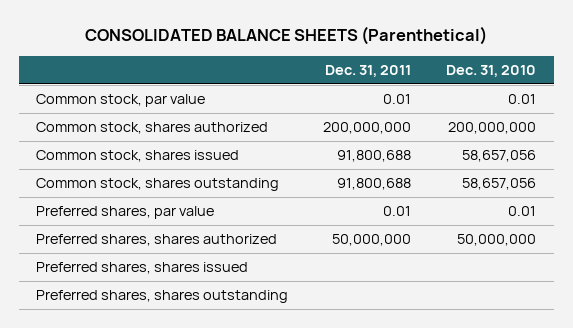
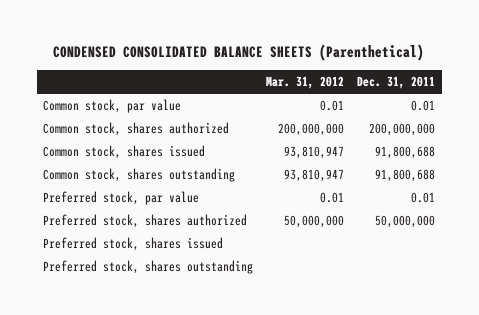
- CONSOLIDATED BALANCE SHEETS (Parenthetical)
+ CONDENSED CONSOLIDATED BALANCE SHEETS (Parenthetical)
- | Dec. 31, 2011 | Dec. 31, 2010
+ | Mar. 31, 2012 | Dec. 31, 2011
- Preferred shares, par value | 0.01 | 0.01
- Preferred shares, shares authorized | 50,000,000 | 50,000,000
- Preferred shares, shares issued
- Preferred shares, shares outstanding
+ Preferred stock, par value | 0.01 | 0.01
+ Preferred stock, shares authorized | 50,000,000 | 50,000,000
+ Preferred stock, shares issued
+ Preferred stock, shares outstanding

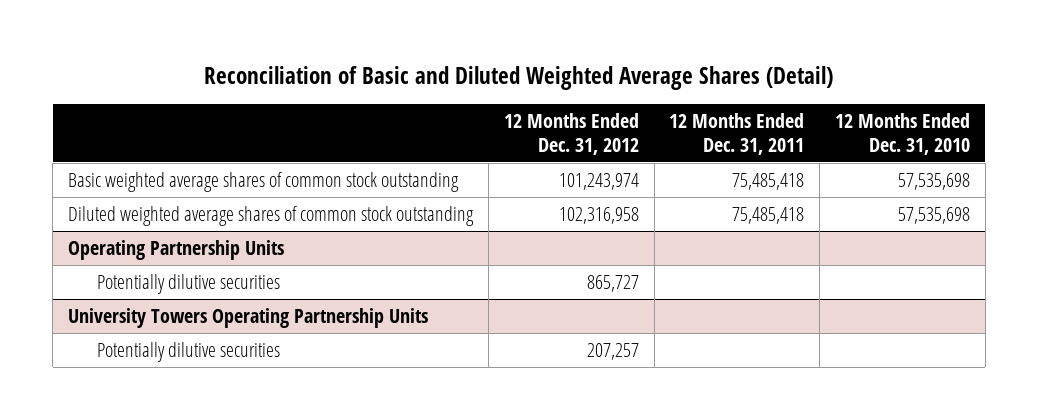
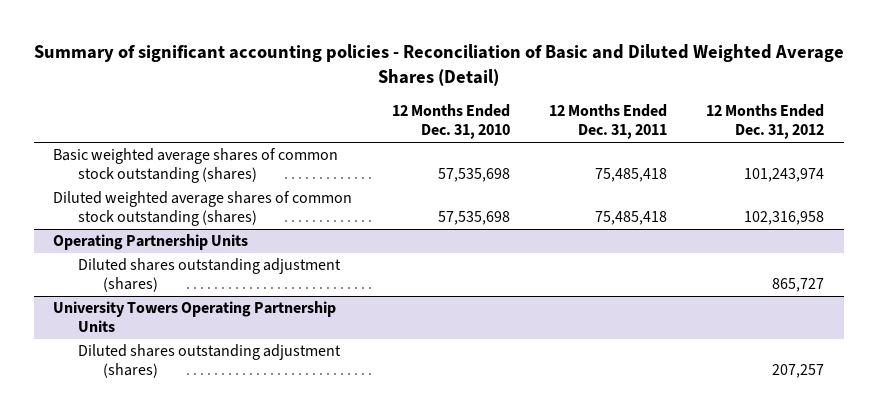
- Reconciliation of Basic and Diluted Weighted Average Shares (Detail)
+ Summary of significant accounting policies - Reconciliation of Basic and Diluted Weighted Average Shares (Detail)
- | 12 Months Ended Dec. 31, 2012 | 12 Months Ended Dec. 31, 2011 | 12 Months Ended Dec. 31, 2010
+ | 12 Months Ended Dec. 31, 2010 | 12 Months Ended Dec. 31, 2011 | 12 Months Ended Dec. 31, 2012
- Basic weighted average shares of common stock outstanding | 101,243,974 | 75,485,418 | 57,535,698
- Diluted weighted average shares of common stock outstanding | 102,316,958 | 75,485,418 | 57,535,698
+ Basic weighted average shares of common stock outstanding (shares) | 57,535,698 | 75,485,418 | 101,243,974
+ Diluted weighted average shares of common stock outstanding (shares) | 57,535,698 | 75,485,418 | 102,316,958
@ Operating Partnership Units
- Potentially dilutive securities | 865,727 | |
+ Diluted shares outstanding adjustment (shares) | | | 865,727
@ University Towers Operating Partnership Units
- Potentially dilutive securities | 207,257 | |
+ Diluted shares outstanding adjustment (shares) | | | 207,257

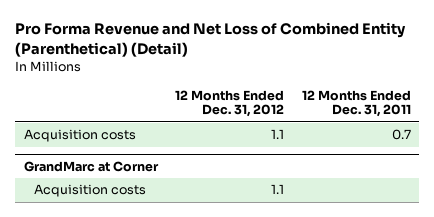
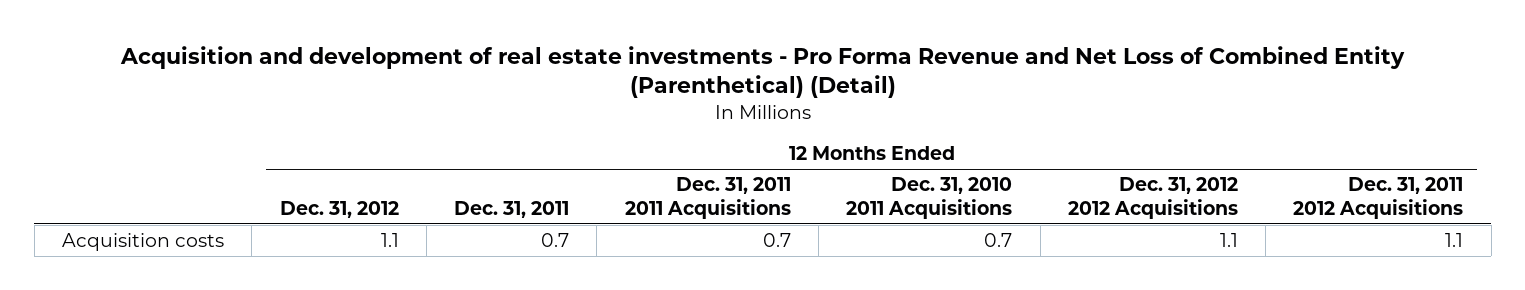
- Pro Forma Revenue and Net Loss of Combined Entity (Parenthetical) (Detail)
+ Acquisition and development of real estate investments - Pro Forma Revenue and Net Loss of Combined Entity (Parenthetical) (Detail)
- | 12 Months Ended Dec. 31, 2012 | 12 Months Ended Dec. 31, 2011
+ | 12 Months Ended Dec. 31, 2012 | 12 Months Ended Dec. 31, 2011 | 12 Months Ended Dec. 31, 2011 2011 Acquisitions | 12 Months Ended Dec. 31, 2010 2011 Acquisitions | 12 Months Ended Dec. 31, 2012 2012 Acquisitions | 12 Months Ended Dec. 31, 2011 2012 Acquisitions
- GrandMarc at Corner
- Acquisition costs | 1.1 |

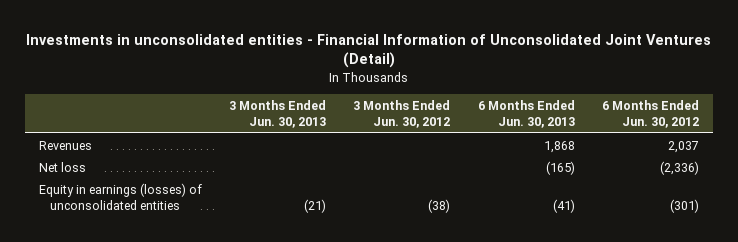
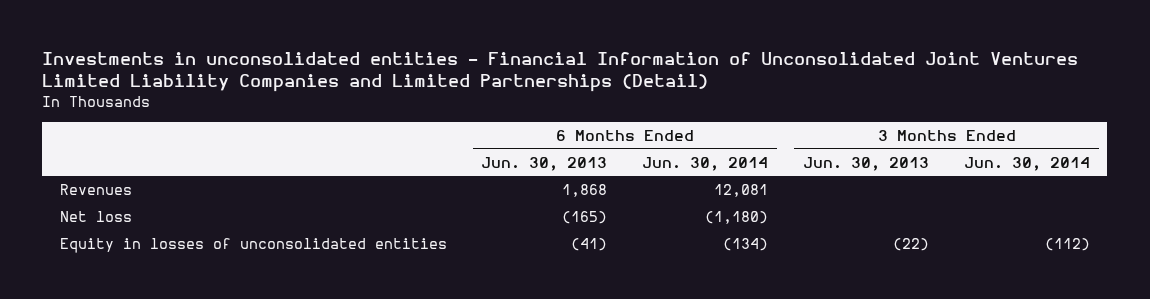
- Investments in unconsolidated entities - Financial Information of Unconsolidated Joint Ventures (Detail)
+ Investments in unconsolidated entities - Financial Information of Unconsolidated Joint Ventures Limited Liability Companies and Limited Partnerships (Detail)
- | 3 Months Ended Jun. 30, 2013 | 3 Months Ended Jun. 30, 2012 | 6 Months Ended Jun. 30, 2013 | 6 Months Ended Jun. 30, 2012
+ | 6 Months Ended Jun. 30, 2013 | 6 Months Ended Jun. 30, 2014 | 3 Months Ended Jun. 30, 2013 | 3 Months Ended Jun. 30, 2014
- Equity in earnings (losses) of unconsolidated entities | (21) | (38) | (41) | (301)
+ Equity in losses of unconsolidated entities | (41) | (134) | (22) | (112)

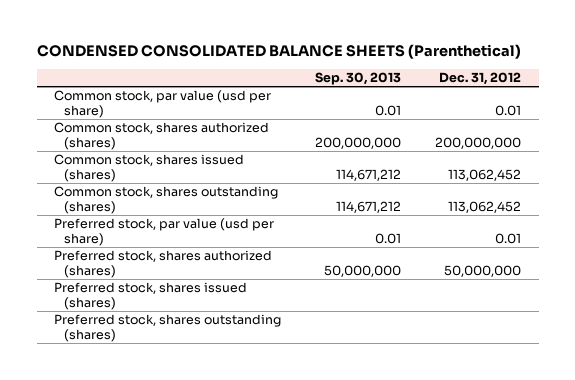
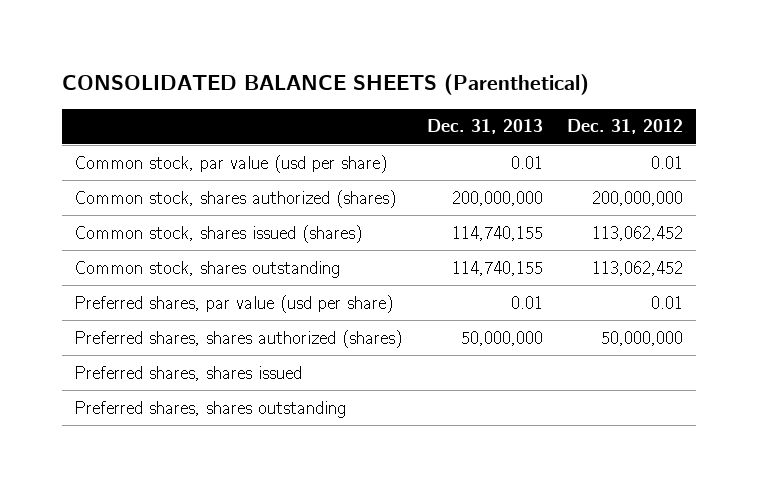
- CONDENSED CONSOLIDATED BALANCE SHEETS (Parenthetical)
+ CONSOLIDATED BALANCE SHEETS (Parenthetical)
- | Sep. 30, 2013 | Dec. 31, 2012
+ | Dec. 31, 2013 | Dec. 31, 2012
- Common stock, shares outstanding (shares) | 114,671,212 | 113,062,452
- Preferred stock, par value (usd per share) | 0.01 | 0.01
- Preferred stock, shares authorized (shares) | 50,000,000 | 50,000,000
- Preferred stock, shares issued (shares)
- Preferred stock, shares outstanding (shares)
+ Common stock, shares outstanding | 114,740,155 | 113,062,452
+ Preferred shares, par value (usd per share) | 0.01 | 0.01
+ Preferred shares, shares authorized (shares) | 50,000,000 | 50,000,000
+ Preferred shares, shares issued
+ Preferred shares, shares outstanding

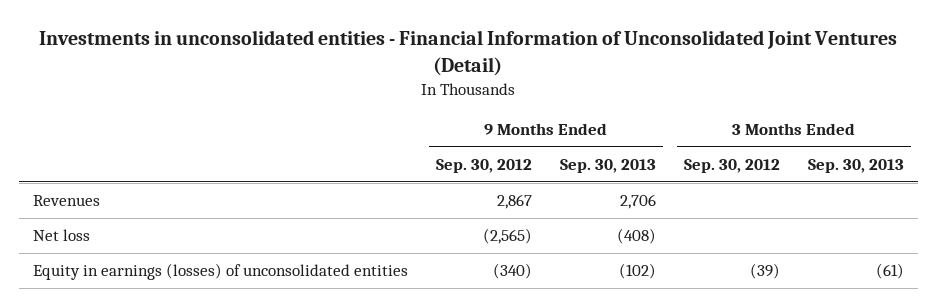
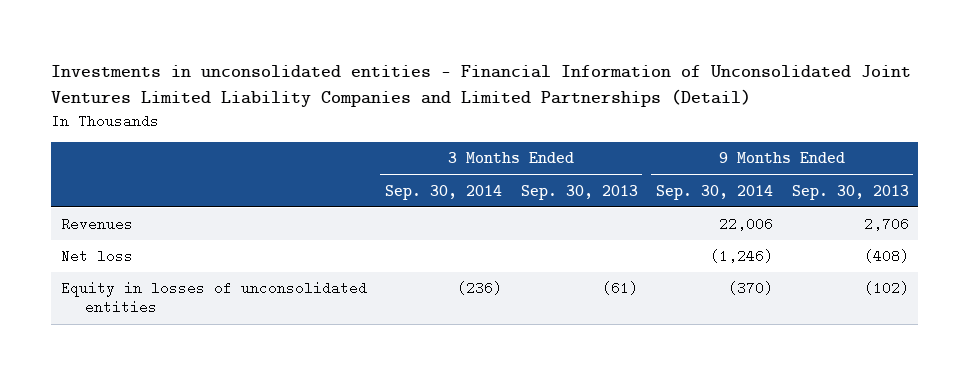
- Investments in unconsolidated entities - Financial Information of Unconsolidated Joint Ventures (Detail)
+ Investments in unconsolidated entities - Financial Information of Unconsolidated Joint Ventures Limited Liability Companies and Limited Partnerships (Detail)
- | 9 Months Ended Sep. 30, 2012 | 9 Months Ended Sep. 30, 2013 | 3 Months Ended Sep. 30, 2012 | 3 Months Ended Sep. 30, 2013
+ | 3 Months Ended Sep. 30, 2014 | 3 Months Ended Sep. 30, 2013 | 9 Months Ended Sep. 30, 2014 | 9 Months Ended Sep. 30, 2013
- Equity in earnings (losses) of unconsolidated entities | (340) | (102) | (39) | (61)
+ Equity in losses of unconsolidated entities | (236) | (61) | (370) | (102)

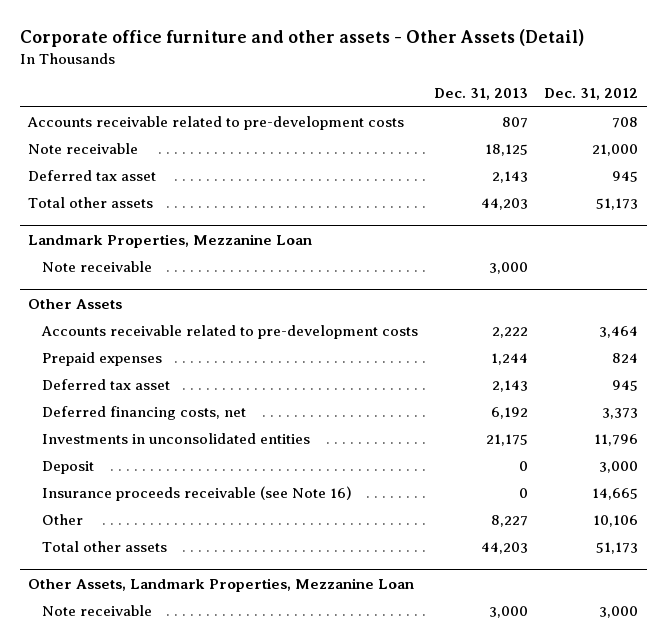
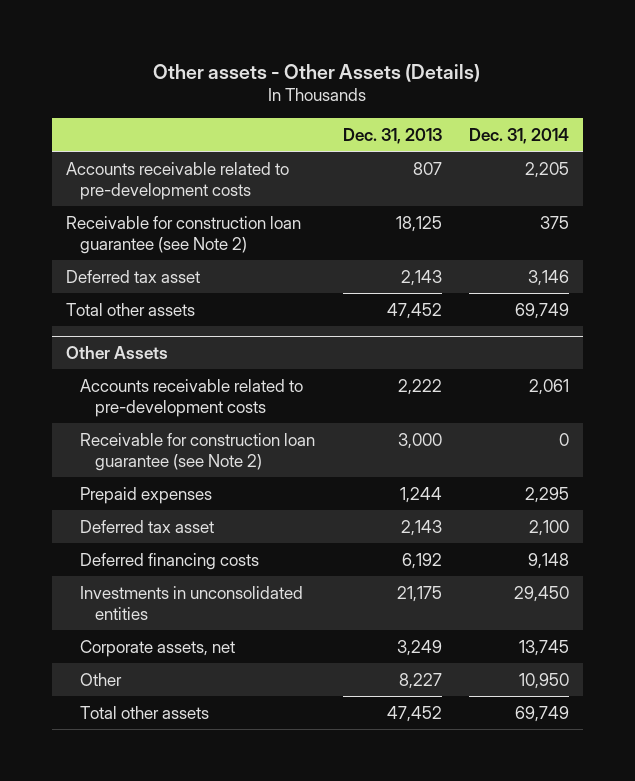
- Corporate office furniture and other assets - Other Assets (Detail)
+ Other assets - Other Assets (Details)
- | Dec. 31, 2013 | Dec. 31, 2012
+ | Dec. 31, 2013 | Dec. 31, 2014
- Note receivable | 18,125 | 21,000
+ Receivable for construction loan guarantee (see Note 2) | 18,125 | 375
- Total other assets | 44,203 | 51,173
- Landmark Properties, Mezzanine Loan
- Note receivable | 3,000 |
+ Total other assets | 47,452 | 69,749
@ Other Assets
+ Receivable for construction loan guarantee (see Note 2) | 3,000 | 0
- Deferred financing costs, net | 6,192 | 3,373
+ Deferred financing costs | 6,192 | 9,148
- Deposit | 0 | 3,000
- Insurance proceeds receivable (see Note 16) | 0 | 14,665
+ Corporate assets, net | 3,249 | 13,745
- Total other assets | 44,203 | 51,173
- Other Assets, Landmark Properties, Mezzanine Loan
- Note receivable | 3,000 | 3,000
@ Other Assets
+ Total other assets | 47,452 | 69,749

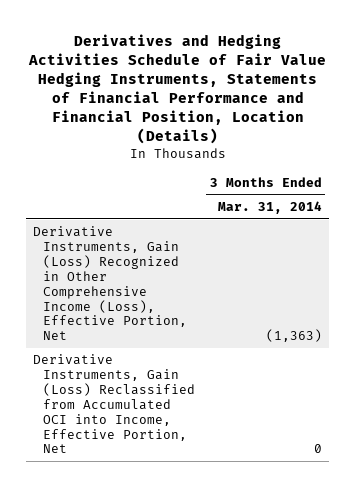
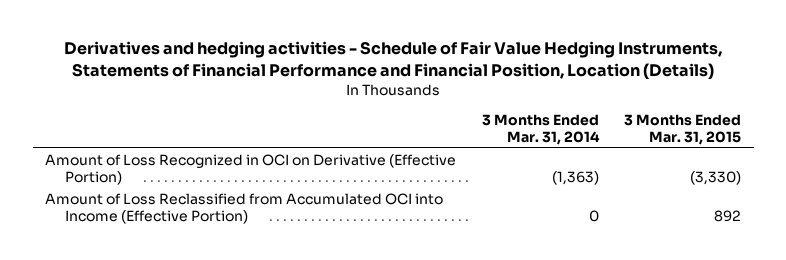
- Derivatives and Hedging Activities Schedule of Fair Value Hedging Instruments, Statements of Financial Performance and Financial Position, Location (Details)
+ Derivatives and hedging activities - Schedule of Fair Value Hedging Instruments, Statements of Financial Performance and Financial Position, Location (Details)
- | 3 Months Ended Mar. 31, 2014
+ | 3 Months Ended Mar. 31, 2014 | 3 Months Ended Mar. 31, 2015
- Derivative Instruments, Gain (Loss) Recognized in Other Comprehensive Income (Loss), Effective Portion, Net | (1,363)
- Derivative Instruments, Gain (Loss) Reclassified from Accumulated OCI into Income, Effective Portion, Net | 0
+ Amount of Loss Recognized in OCI on Derivative (Effective Portion) | (1,363) | (3,330)
+ Amount of Loss Reclassified from Accumulated OCI into Income (Effective Portion) | 0 | 892

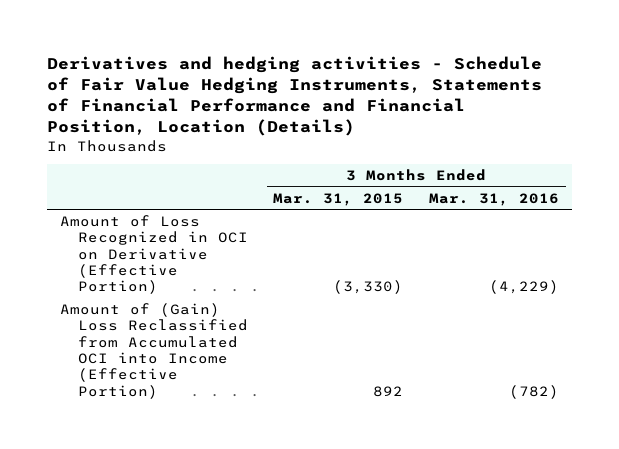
- | 3 Months Ended Mar. 31, 2014 | 3 Months Ended Mar. 31, 2015
+ | 3 Months Ended Mar. 31, 2015 | 3 Months Ended Mar. 31, 2016
- Amount of Loss Reclassified from Accumulated OCI into Income (Effective Portion) | 0 | 892
+ Amount of (Gain) Loss Reclassified from Accumulated OCI into Income (Effective Portion) | 892 | (782)

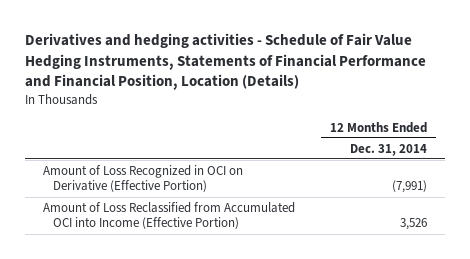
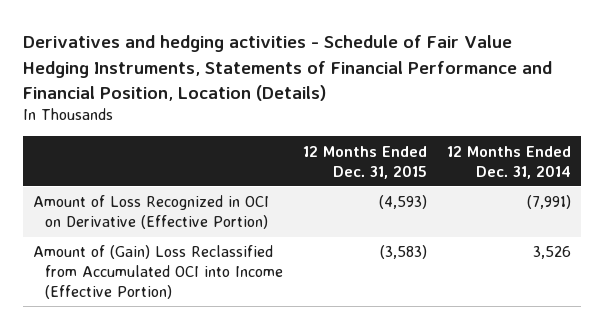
- | 12 Months Ended Dec. 31, 2014
+ | 12 Months Ended Dec. 31, 2015 | 12 Months Ended Dec. 31, 2014
- Amount of Loss Reclassified from Accumulated OCI into Income (Effective Portion) | 3,526
+ Amount of (Gain) Loss Reclassified from Accumulated OCI into Income (Effective Portion) | (3,583) | 3,526

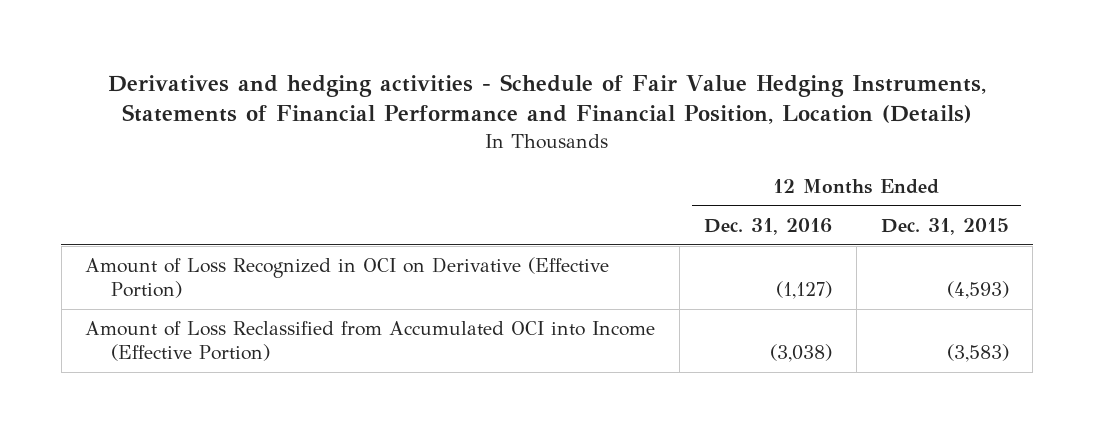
- | 12 Months Ended Dec. 31, 2015 | 12 Months Ended Dec. 31, 2014
+ | 12 Months Ended Dec. 31, 2016 | 12 Months Ended Dec. 31, 2015
- Amount of (Gain) Loss Reclassified from Accumulated OCI into Income (Effective Portion) | (3,583) | 3,526
+ Amount of Loss Reclassified from Accumulated OCI into Income (Effective Portion) | (3,038) | (3,583)

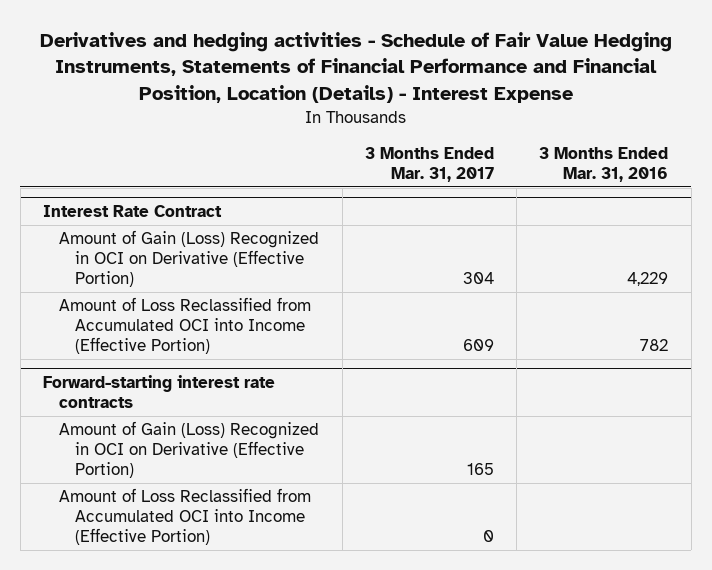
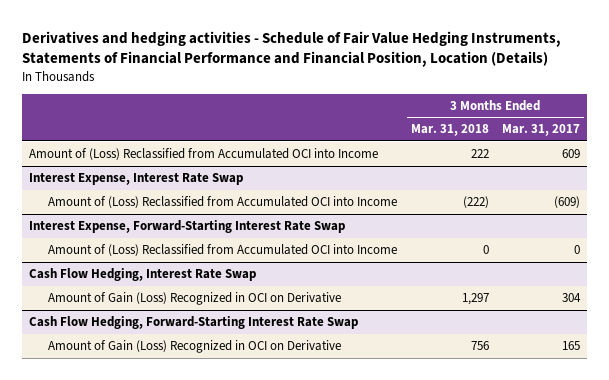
- Derivatives and hedging activities - Schedule of Fair Value Hedging Instruments, Statements of Financial Performance and Financial Position, Location (Details) - Interest Expense
+ Derivatives and hedging activities - Schedule of Fair Value Hedging Instruments, Statements of Financial Performance and Financial Position, Location (Details)
- | 3 Months Ended Mar. 31, 2017 | 3 Months Ended Mar. 31, 2016
+ | 3 Months Ended Mar. 31, 2018 | 3 Months Ended Mar. 31, 2017
- Interest Rate Contract
- Amount of Gain (Loss) Recognized in OCI on Derivative (Effective Portion) | 304 | 4,229
- Amount of Loss Reclassified from Accumulated OCI into Income (Effective Portion) | 609 | 782
- Forward-starting interest rate contracts
- Amount of Gain (Loss) Recognized in OCI on Derivative (Effective Portion) | 165 |
- Amount of Loss Reclassified from Accumulated OCI into Income (Effective Portion) | 0 |
+ Amount of (Loss) Reclassified from Accumulated OCI into Income | 222 | 609
+ Interest Expense, Interest Rate Swap
+ Amount of (Loss) Reclassified from Accumulated OCI into Income | (222) | (609)
+ Interest Expense, Forward-Starting Interest Rate Swap
+ Amount of (Loss) Reclassified from Accumulated OCI into Income | 0 | 0
+ Cash Flow Hedging, Interest Rate Swap
+ Amount of Gain (Loss) Recognized in OCI on Derivative | 1,297 | 304
+ Cash Flow Hedging, Forward-Starting Interest Rate Swap
+ Amount of Gain (Loss) Recognized in OCI on Derivative | 756 | 165

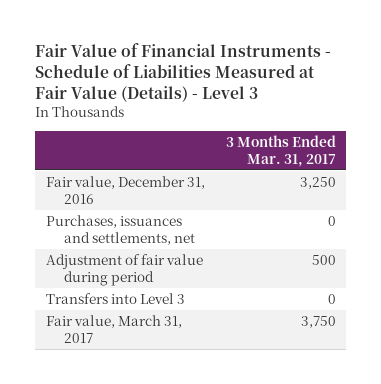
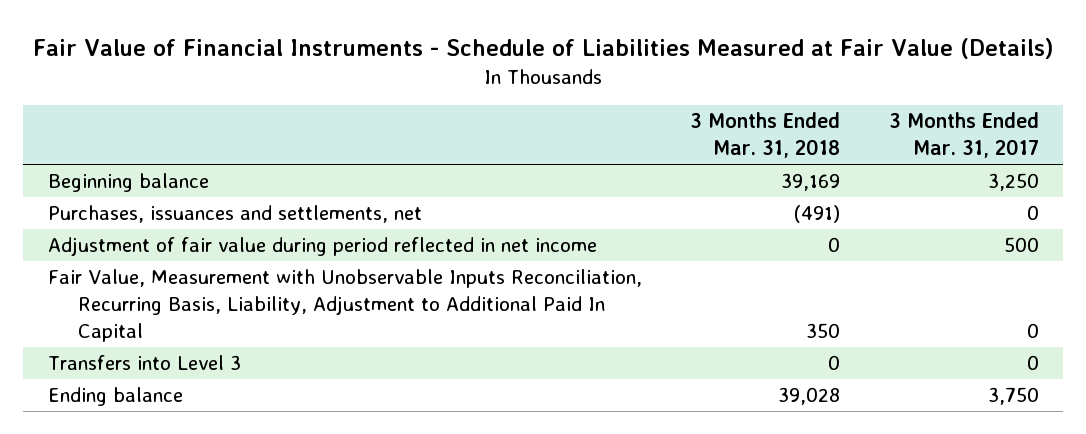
- Fair Value of Financial Instruments - Schedule of Liabilities Measured at Fair Value (Details) - Level 3
+ Fair Value of Financial Instruments - Schedule of Liabilities Measured at Fair Value (Details)
- | 3 Months Ended Mar. 31, 2017
+ | 3 Months Ended Mar. 31, 2018 | 3 Months Ended Mar. 31, 2017
- Fair value, December 31, 2016 | 3,250
+ Beginning balance | 39,169 | 3,250
- Adjustment of fair value during period | 500
+ Adjustment of fair value during period reflected in net income | 0 | 500
+ Fair Value, Measurement with Unobservable Inputs Reconciliation, Recurring Basis, Liability, Adjustment to Additional Paid In Capital | 350 | 0
- Fair value, March 31, 2017 | 3,750
+ Ending balance | 39,028 | 3,750

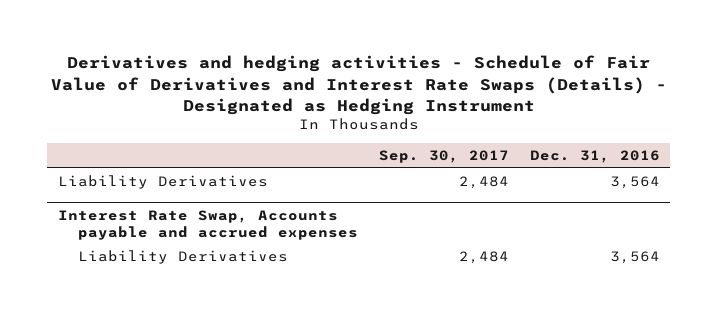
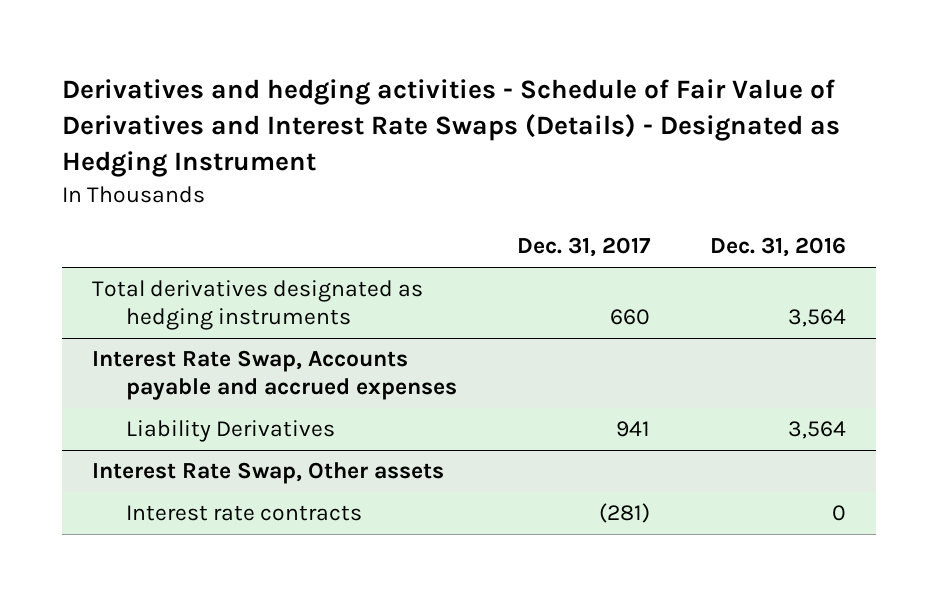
- | Sep. 30, 2017 | Dec. 31, 2016
+ | Dec. 31, 2017 | Dec. 31, 2016
- Liability Derivatives | 2,484 | 3,564
+ Total derivatives designated as hedging instruments | 660 | 3,564
+ Interest Rate Swap, Other assets
+ Interest rate contracts | (281) | 0

